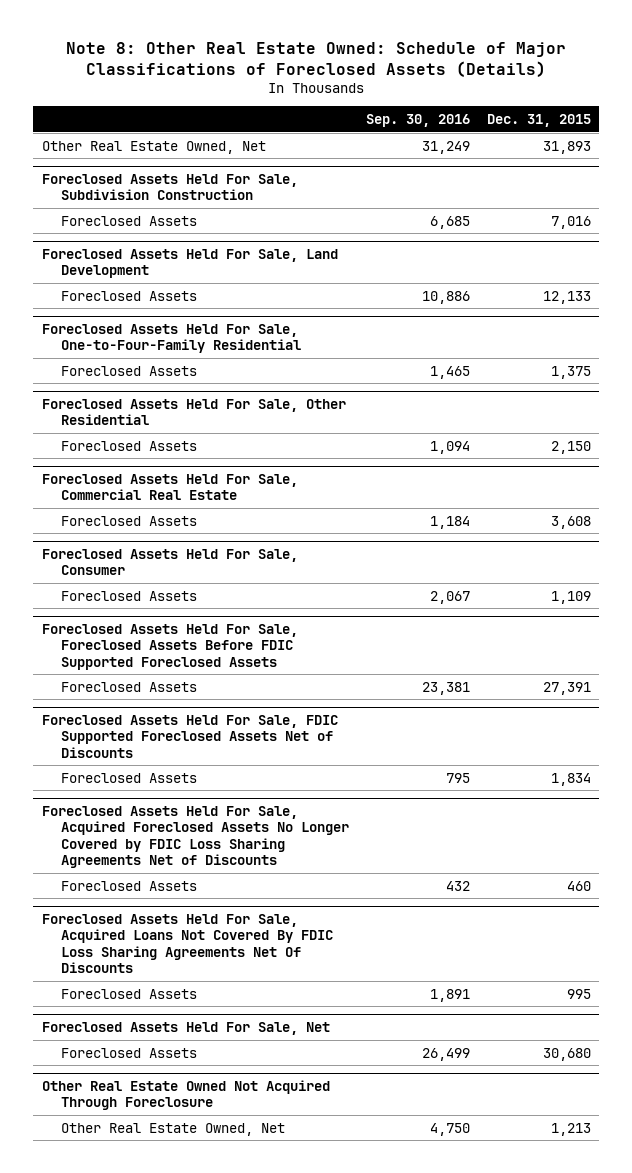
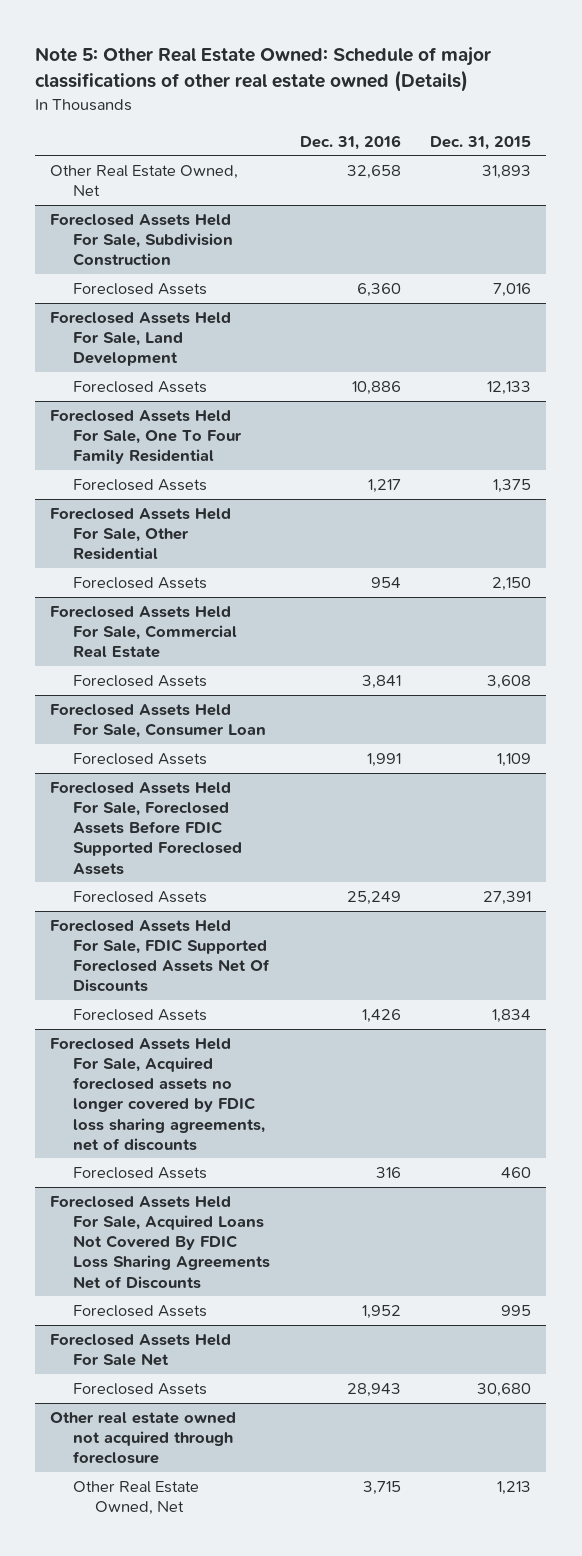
- Note 8: Other Real Estate Owned: Schedule of Major Classifications of Foreclosed Assets (Details)
+ Note 5: Other Real Estate Owned: Schedule of major classifications of other real estate owned (Details)
- | Sep. 30, 2016 | Dec. 31, 2015
+ | Dec. 31, 2016 | Dec. 31, 2015
- Foreclosed Assets Held For Sale, One-to-Four-Family Residential
+ Foreclosed Assets Held For Sale, One To Four Family Residential
- Foreclosed Assets Held For Sale, Consumer
+ Foreclosed Assets Held For Sale, Consumer Loan
- Foreclosed Assets Held For Sale, FDIC Supported Foreclosed Assets Net of Discounts
+ Foreclosed Assets Held For Sale, FDIC Supported Foreclosed Assets Net Of Discounts
- Foreclosed Assets Held For Sale, Acquired Foreclosed Assets No Longer Covered by FDIC Loss Sharing Agreements Net of Discounts
+ Foreclosed Assets Held For Sale, Acquired foreclosed assets no longer covered by FDIC loss sharing agreements, net of discounts
- Foreclosed Assets Held For Sale, Acquired Loans Not Covered By FDIC Loss Sharing Agreements Net Of Discounts
+ Foreclosed Assets Held For Sale, Acquired Loans Not Covered By FDIC Loss Sharing Agreements Net of Discounts
- Foreclosed Assets Held For Sale, Net
+ Foreclosed Assets Held For Sale Net
- Other Real Estate Owned Not Acquired Through Foreclosure
+ Other real estate owned not acquired through foreclosure

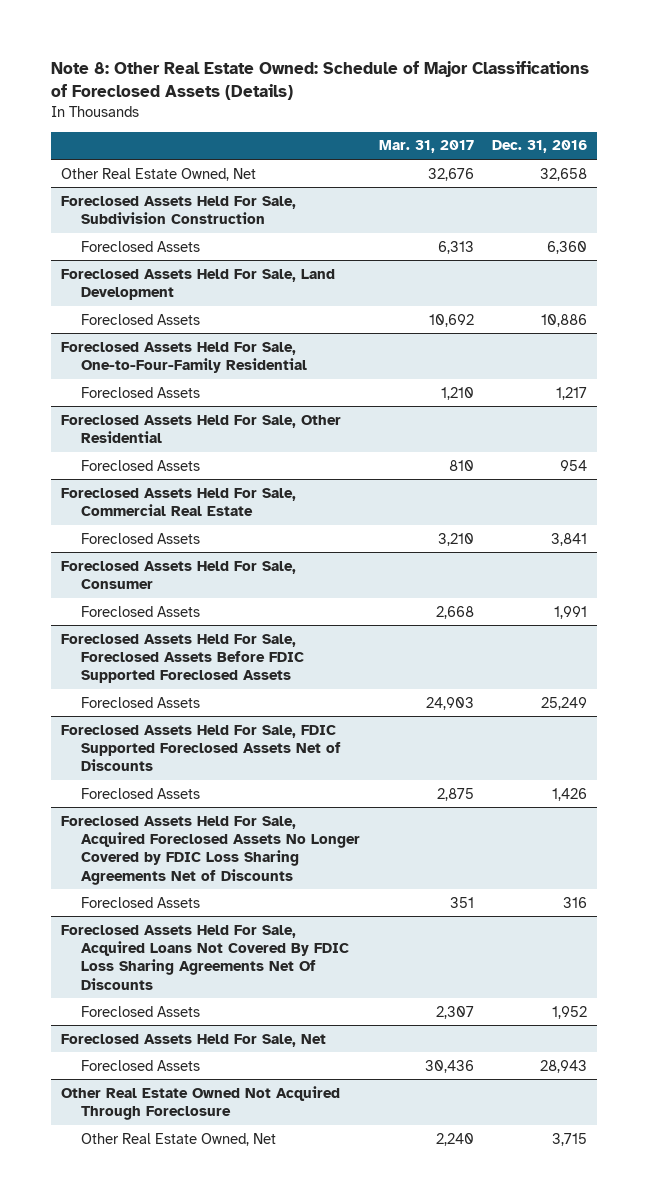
- Note 5: Other Real Estate Owned: Schedule of major classifications of other real estate owned (Details)
+ Note 8: Other Real Estate Owned: Schedule of Major Classifications of Foreclosed Assets (Details)
- | Dec. 31, 2016 | Dec. 31, 2015
+ | Mar. 31, 2017 | Dec. 31, 2016
- Foreclosed Assets Held For Sale, One To Four Family Residential
+ Foreclosed Assets Held For Sale, One-to-Four-Family Residential
- Foreclosed Assets Held For Sale, Consumer Loan
+ Foreclosed Assets Held For Sale, Consumer
- Foreclosed Assets Held For Sale, FDIC Supported Foreclosed Assets Net Of Discounts
+ Foreclosed Assets Held For Sale, FDIC Supported Foreclosed Assets Net of Discounts
- Foreclosed Assets Held For Sale, Acquired foreclosed assets no longer covered by FDIC loss sharing agreements, net of discounts
+ Foreclosed Assets Held For Sale, Acquired Foreclosed Assets No Longer Covered by FDIC Loss Sharing Agreements Net of Discounts
- Foreclosed Assets Held For Sale, Acquired Loans Not Covered By FDIC Loss Sharing Agreements Net of Discounts
+ Foreclosed Assets Held For Sale, Acquired Loans Not Covered By FDIC Loss Sharing Agreements Net Of Discounts
- Foreclosed Assets Held For Sale Net
+ Foreclosed Assets Held For Sale, Net
- Other real estate owned not acquired through foreclosure
+ Other Real Estate Owned Not Acquired Through Foreclosure

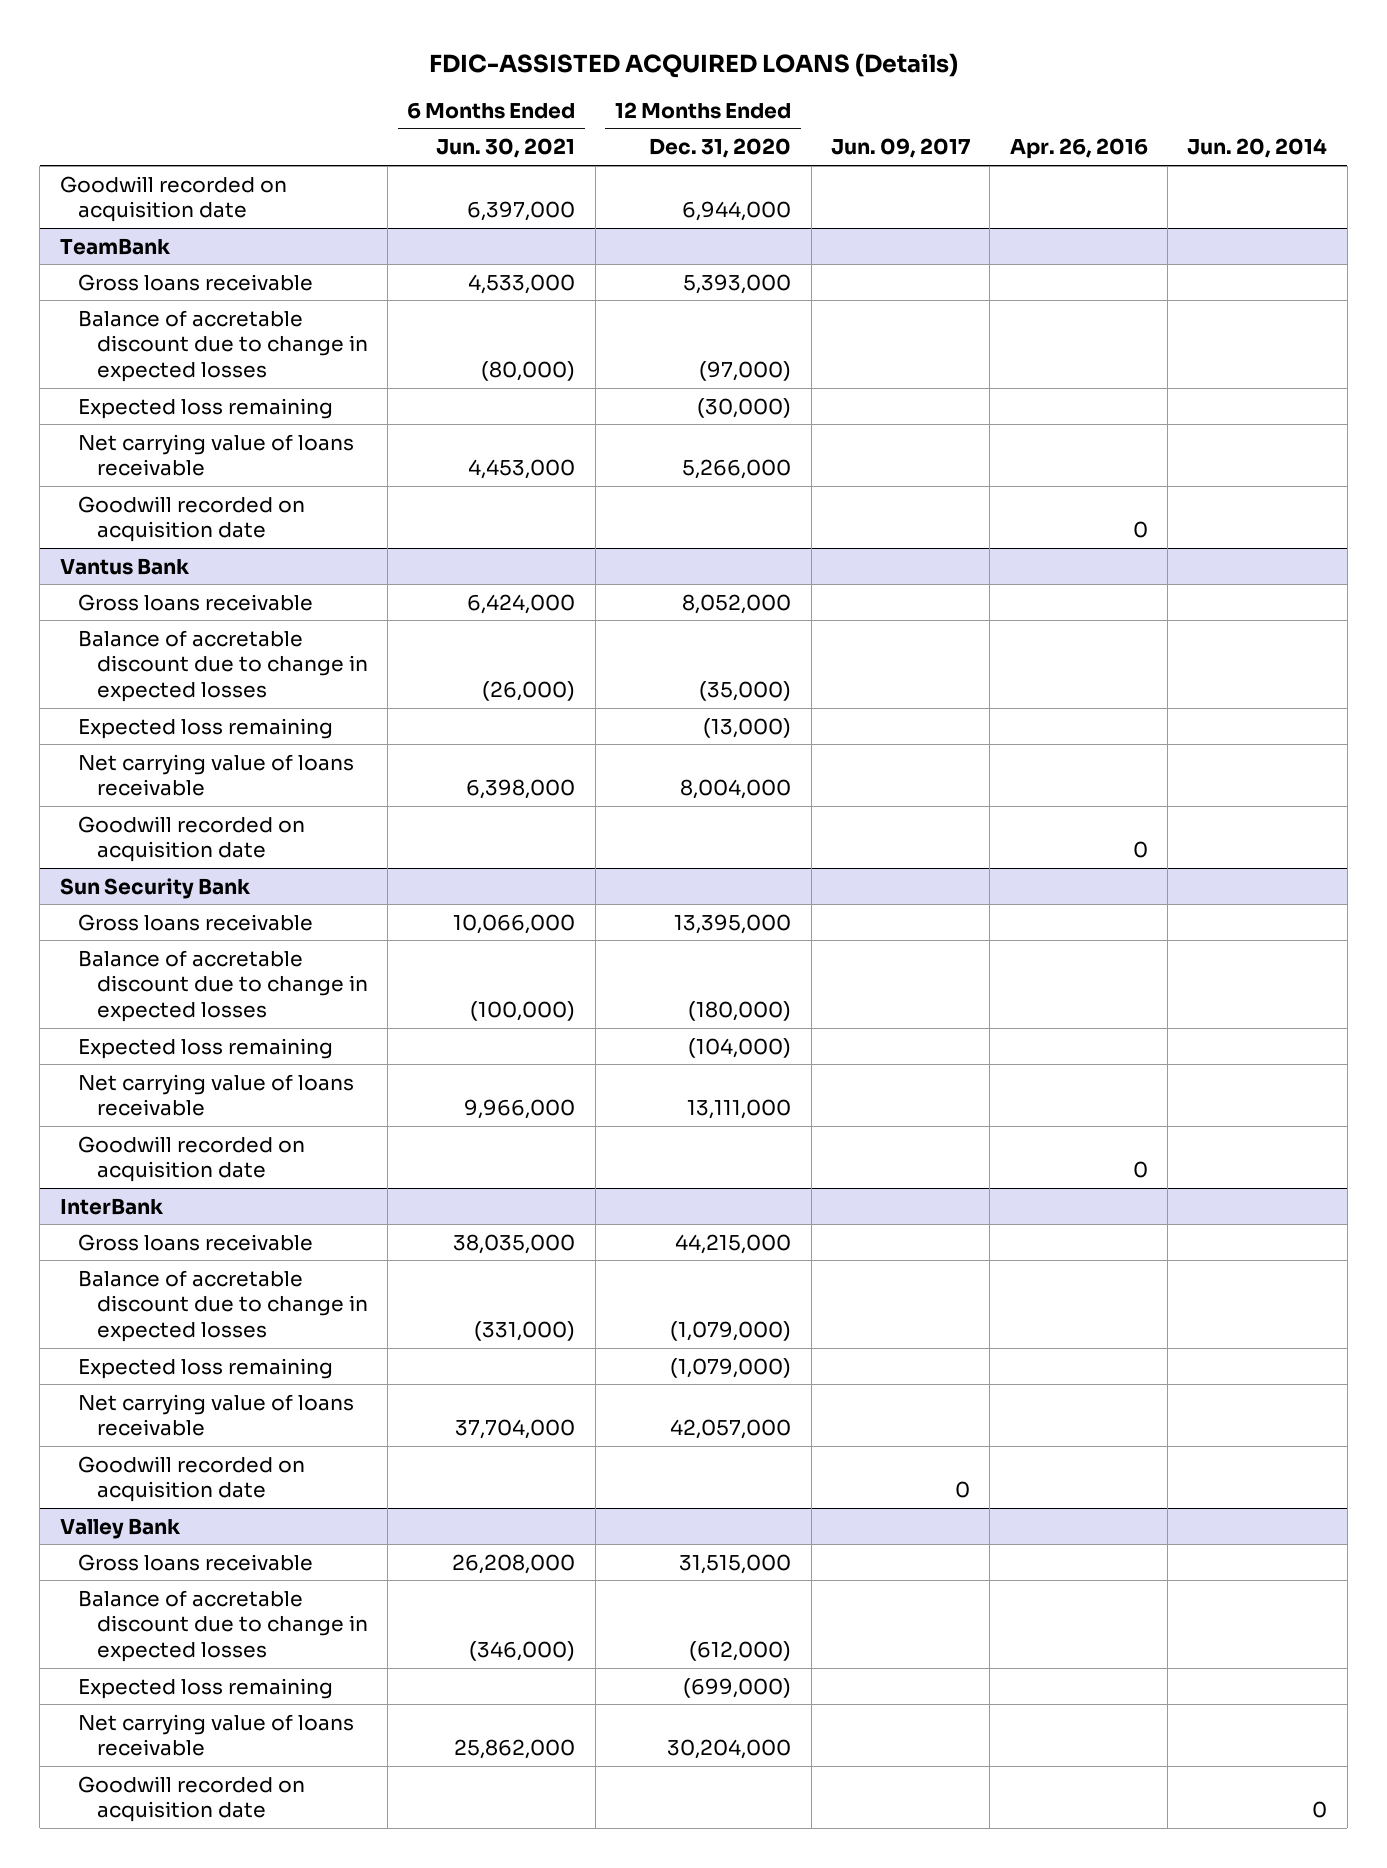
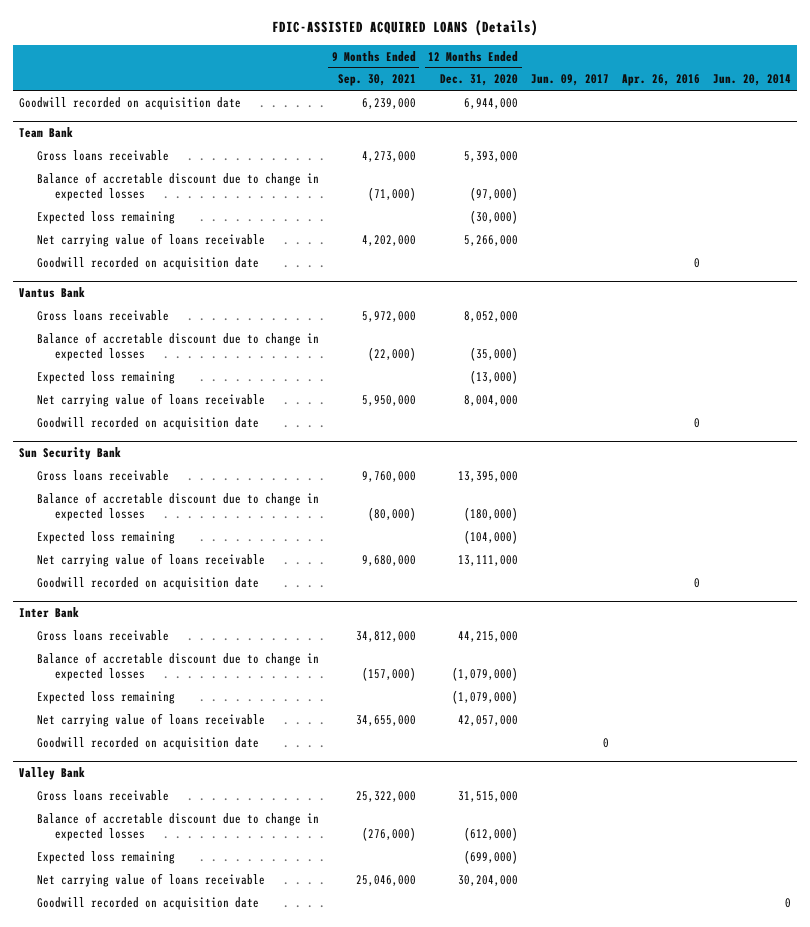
- | 6 Months Ended Jun. 30, 2021 | 12 Months Ended Dec. 31, 2020 | Jun. 09, 2017 | Apr. 26, 2016 | Jun. 20, 2014
+ | 9 Months Ended Sep. 30, 2021 | 12 Months Ended Dec. 31, 2020 | Jun. 09, 2017 | Apr. 26, 2016 | Jun. 20, 2014
- TeamBank
+ Team Bank
- InterBank
+ Inter Bank

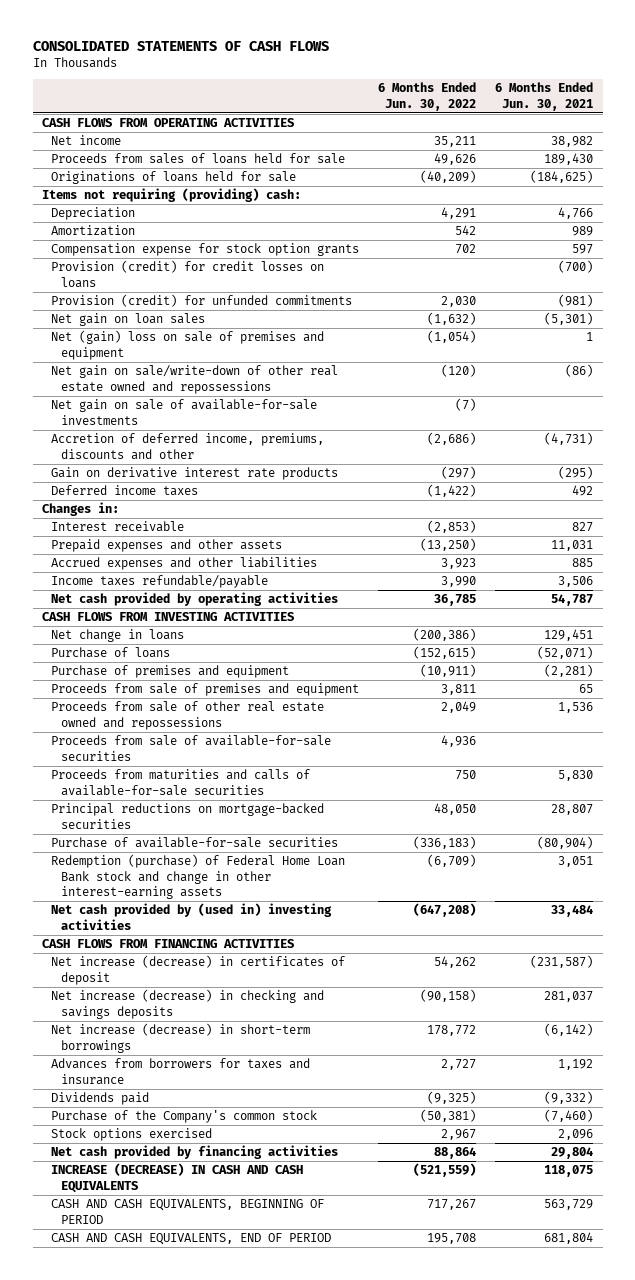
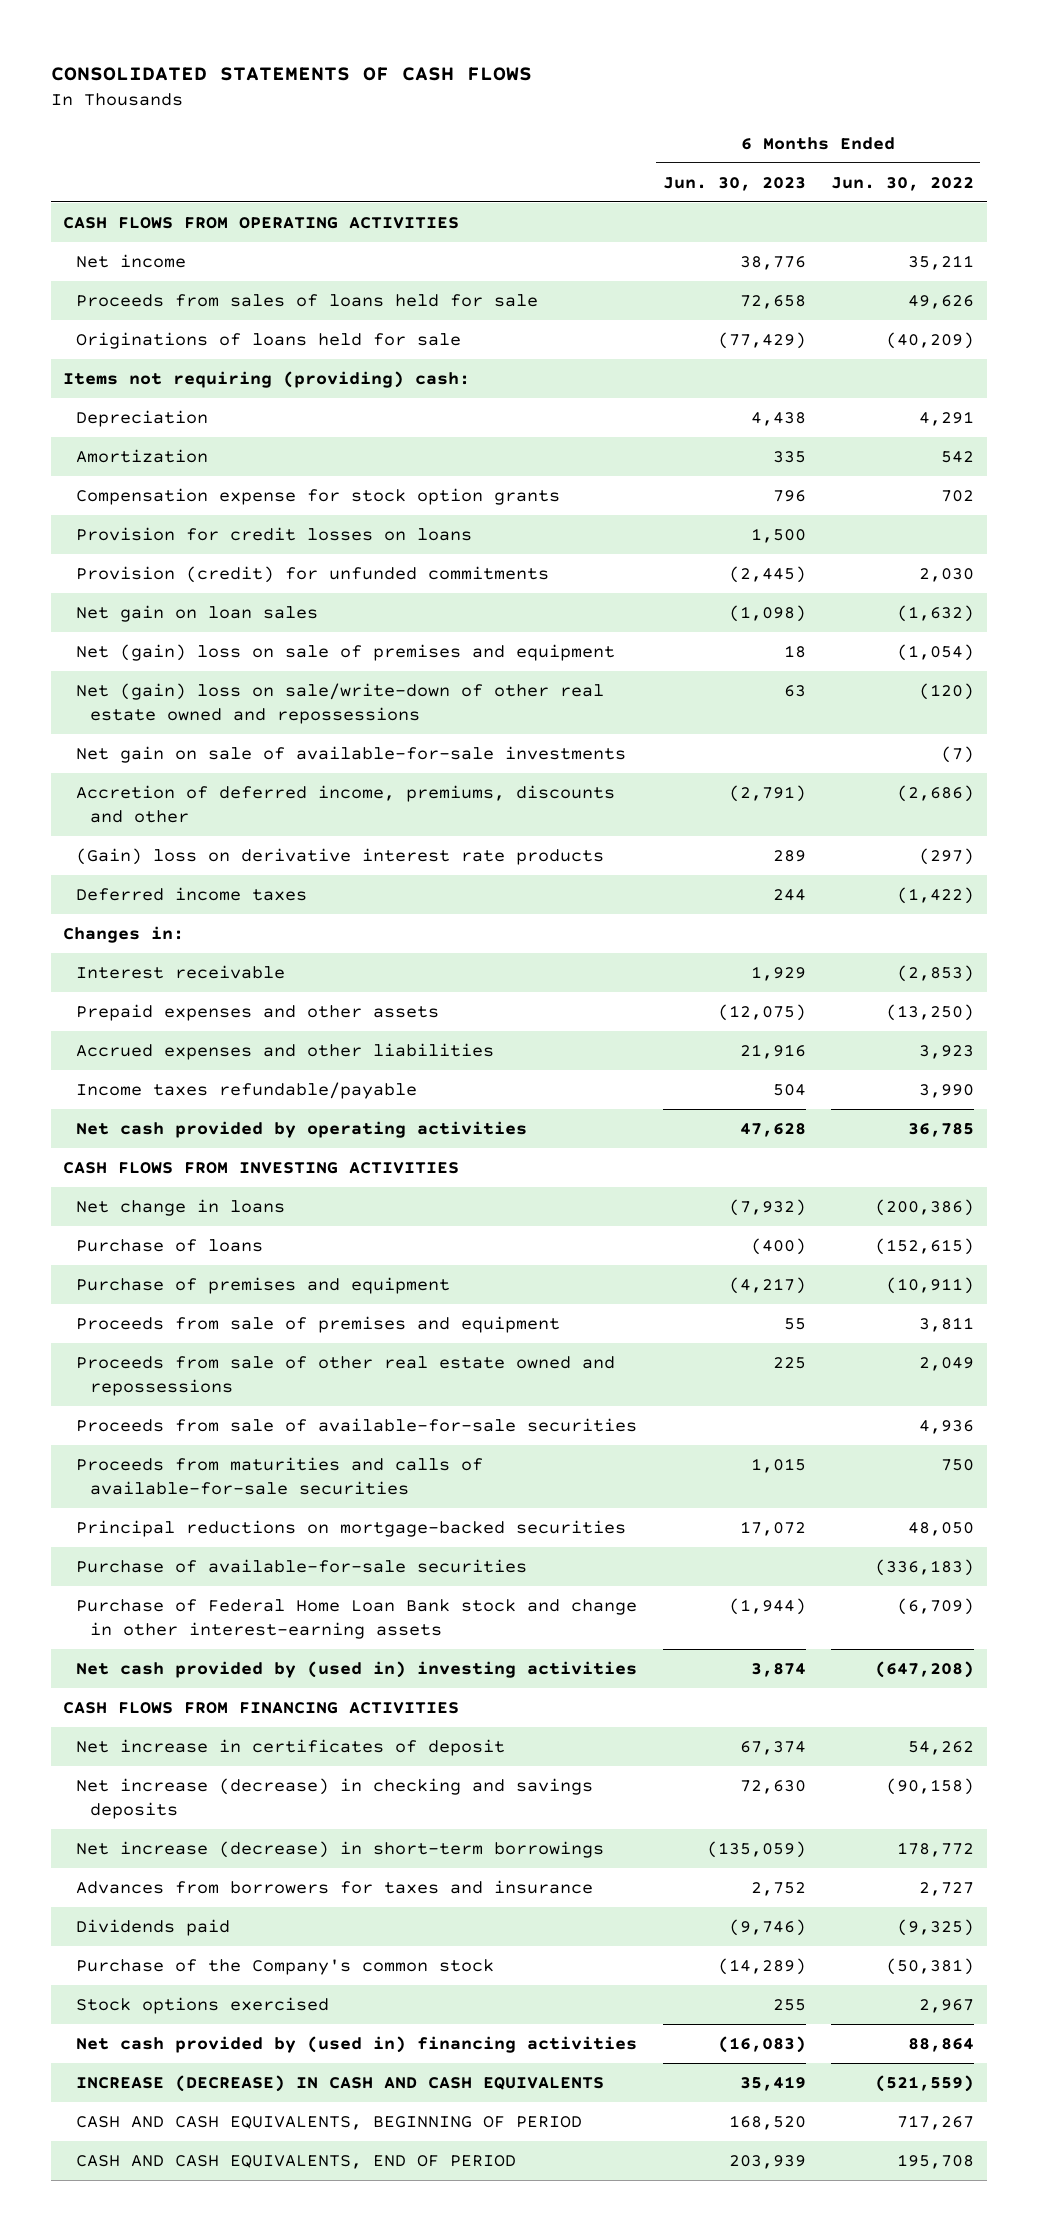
- | 6 Months Ended Jun. 30, 2022 | 6 Months Ended Jun. 30, 2021
+ | 6 Months Ended Jun. 30, 2023 | 6 Months Ended Jun. 30, 2022
- Provision (credit) for credit losses on loans | | (700)
+ Provision for credit losses on loans | 1,500 |
- Net gain on sale/write-down of other real estate owned and repossessions | (120) | (86)
+ Net (gain) loss on sale/write-down of other real estate owned and repossessions | 63 | (120)
- Gain on derivative interest rate products | (297) | (295)
+ (Gain) loss on derivative interest rate products | 289 | (297)
- Redemption (purchase) of Federal Home Loan Bank stock and change in other interest-earning assets | (6,709) | 3,051
+ Purchase of Federal Home Loan Bank stock and change in other interest-earning assets | (1,944) | (6,709)
- Net increase (decrease) in certificates of deposit | 54,262 | (231,587)
+ Net increase in certificates of deposit | 67,374 | 54,262
- Net cash provided by financing activities | 88,864 | 29,804
+ Net cash provided by (used in) financing activities | (16,083) | 88,864

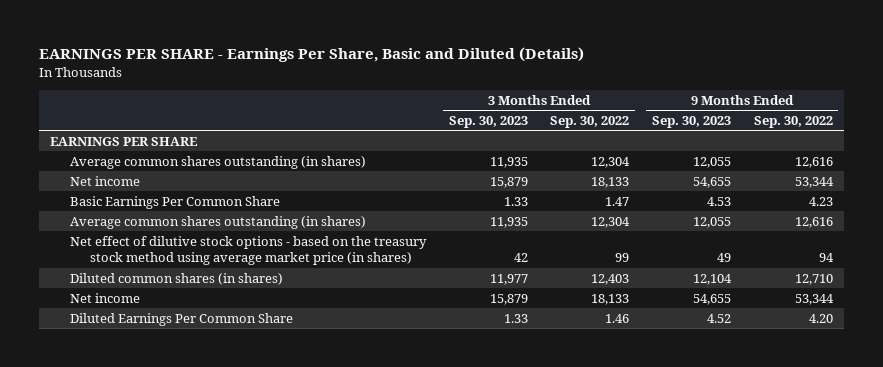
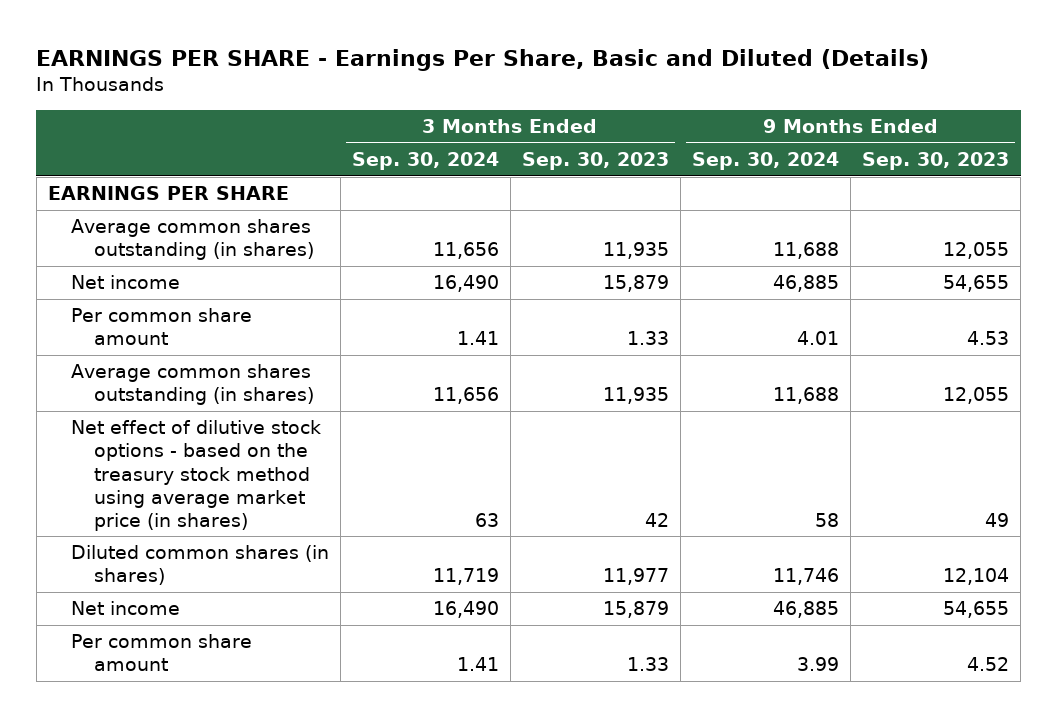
- | 3 Months Ended Sep. 30, 2023 | 3 Months Ended Sep. 30, 2022 | 9 Months Ended Sep. 30, 2023 | 9 Months Ended Sep. 30, 2022
+ | 3 Months Ended Sep. 30, 2024 | 3 Months Ended Sep. 30, 2023 | 9 Months Ended Sep. 30, 2024 | 9 Months Ended Sep. 30, 2023
- Basic Earnings Per Common Share | 1.33 | 1.47 | 4.53 | 4.23
+ Per common share amount | 1.41 | 1.33 | 4.01 | 4.53
- Diluted Earnings Per Common Share | 1.33 | 1.46 | 4.52 | 4.20
+ Per common share amount | 1.41 | 1.33 | 3.99 | 4.52

